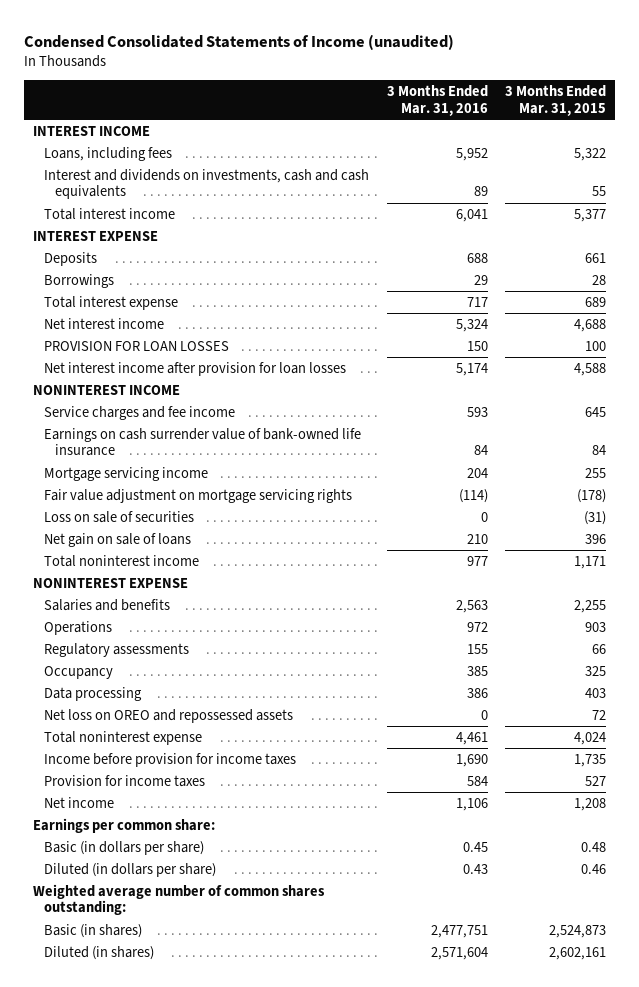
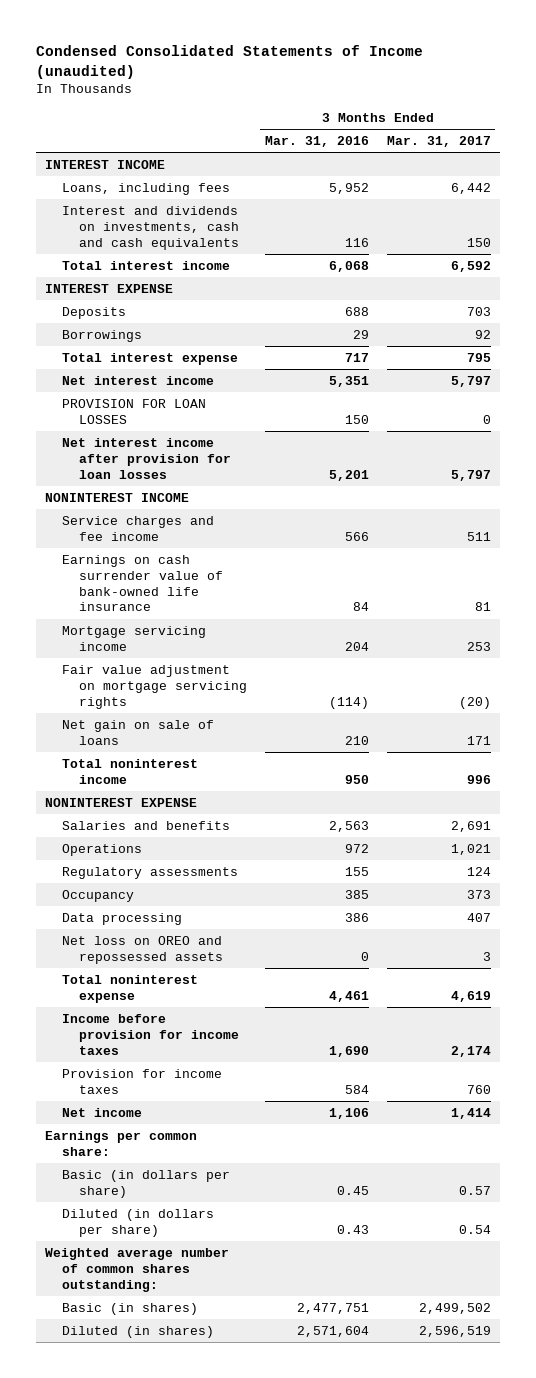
- | 3 Months Ended Mar. 31, 2016 | 3 Months Ended Mar. 31, 2015
+ | 3 Months Ended Mar. 31, 2016 | 3 Months Ended Mar. 31, 2017
- Interest and dividends on investments, cash and cash equivalents | 89 | 55
- Total interest income | 6,041 | 5,377
+ Interest and dividends on investments, cash and cash equivalents | 116 | 150
+ Total interest income | 6,068 | 6,592
- Net interest income | 5,324 | 4,688
+ Net interest income | 5,351 | 5,797
- Net interest income after provision for loan losses | 5,174 | 4,588
+ Net interest income after provision for loan losses | 5,201 | 5,797
- Service charges and fee income | 593 | 645
+ Service charges and fee income | 566 | 511
- Loss on sale of securities | 0 | (31)
- Total noninterest income | 977 | 1,171
+ Total noninterest income | 950 | 996

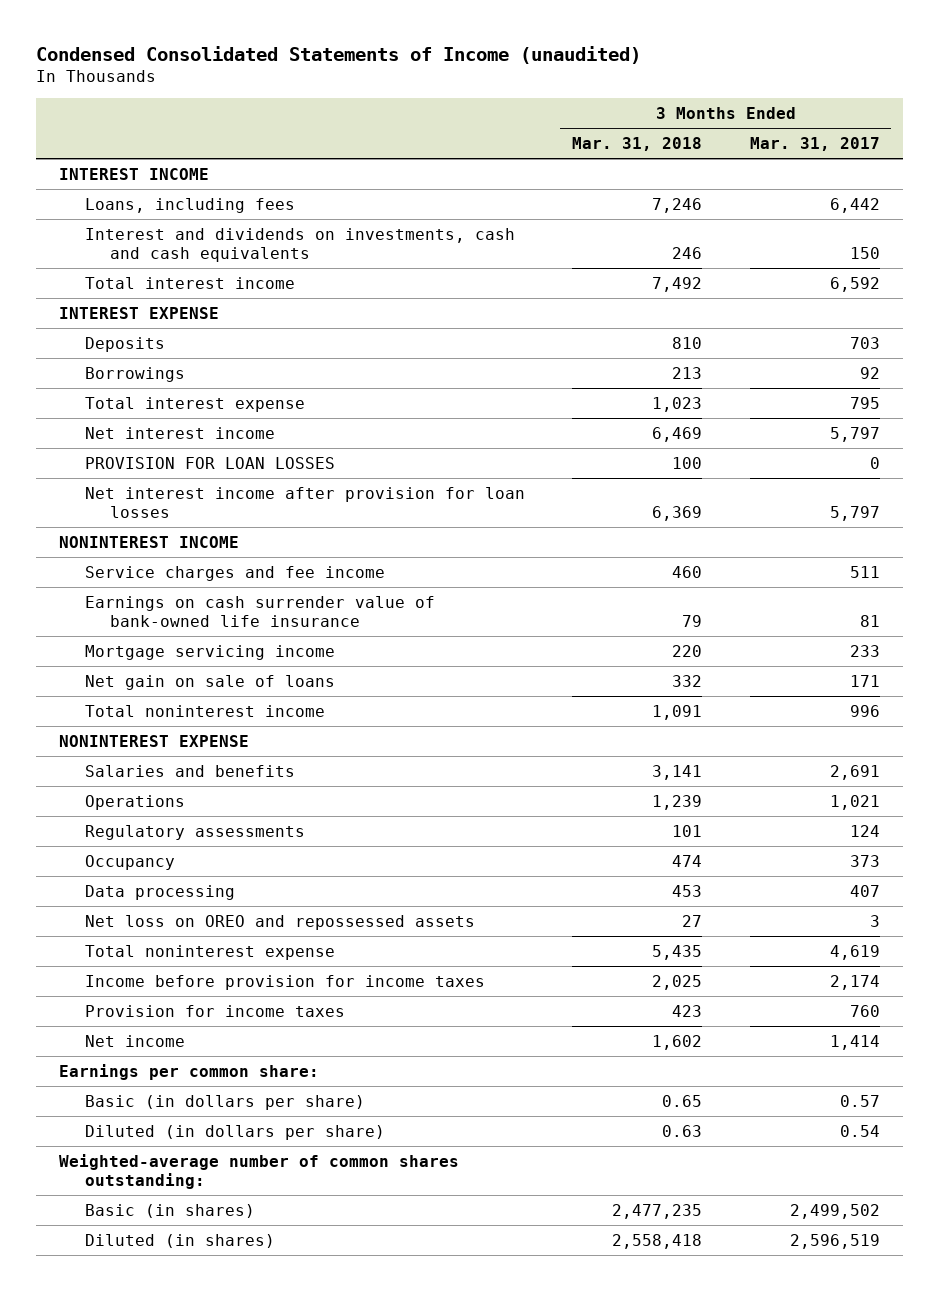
- | 3 Months Ended Mar. 31, 2016 | 3 Months Ended Mar. 31, 2017
+ | 3 Months Ended Mar. 31, 2018 | 3 Months Ended Mar. 31, 2017
- Mortgage servicing income | 204 | 253
- Fair value adjustment on mortgage servicing rights | (114) | (20)
+ Mortgage servicing income | 220 | 233
- Weighted average number of common shares outstanding:
+ Weighted-average number of common shares outstanding:

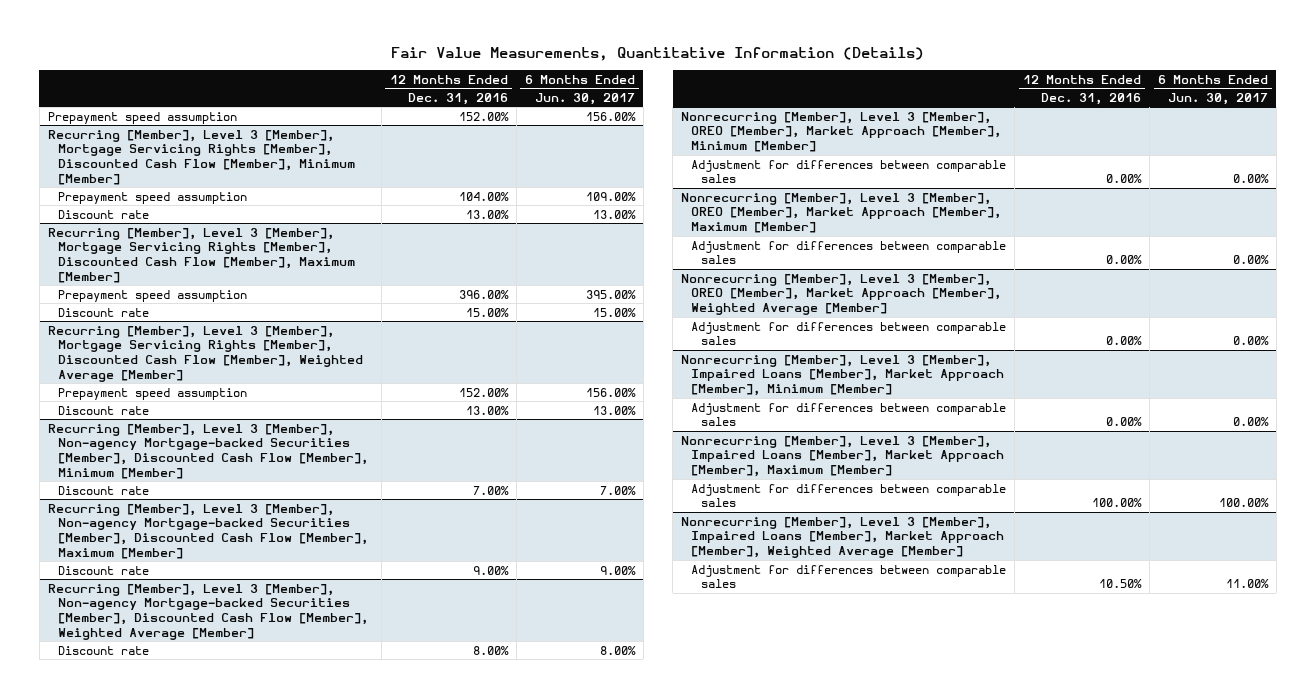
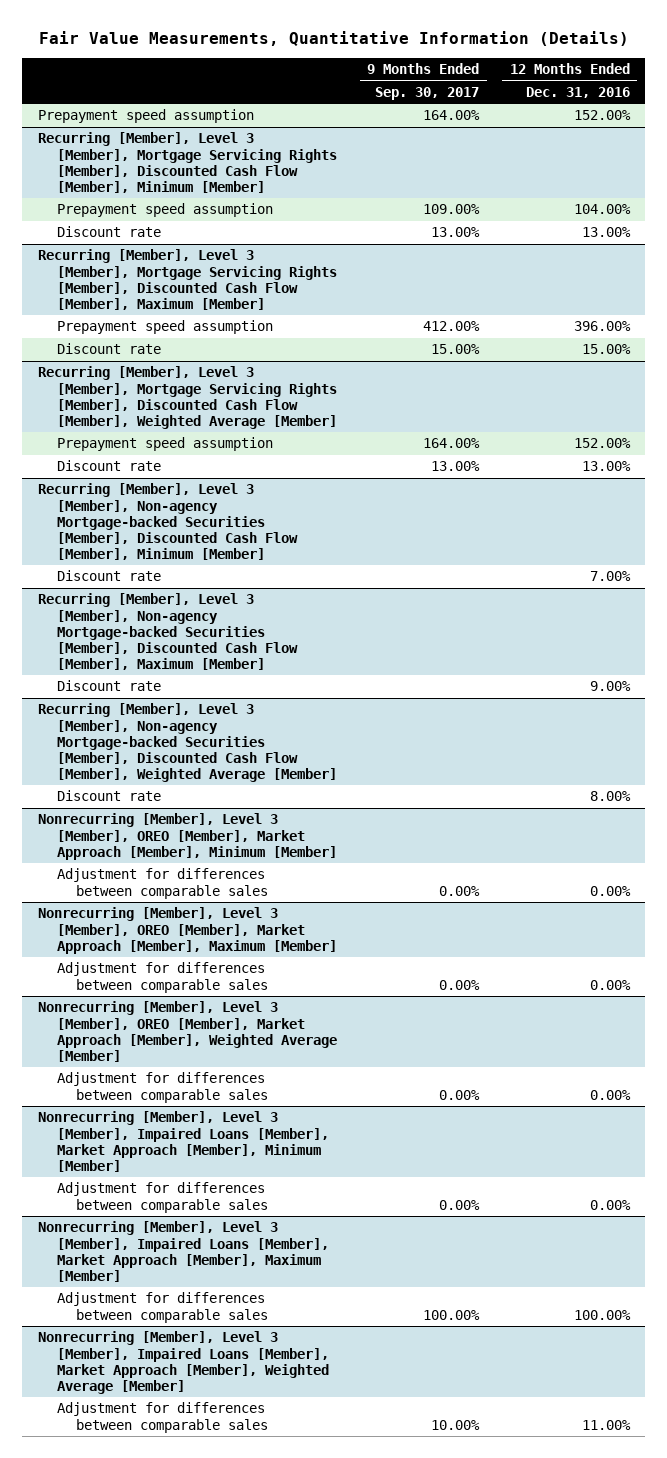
- | 12 Months Ended Dec. 31, 2016 | 6 Months Ended Jun. 30, 2017
+ | 9 Months Ended Sep. 30, 2017 | 12 Months Ended Dec. 31, 2016
@ Nonrecurring [Member], Level 3 [Member], Impaired Loans [Member], Market Approach [Member], Weighted Average [Member]
- Adjustment for differences between comparable sales | 10.50% | 11.00%
+ Adjustment for differences between comparable sales | 10.00% | 11.00%

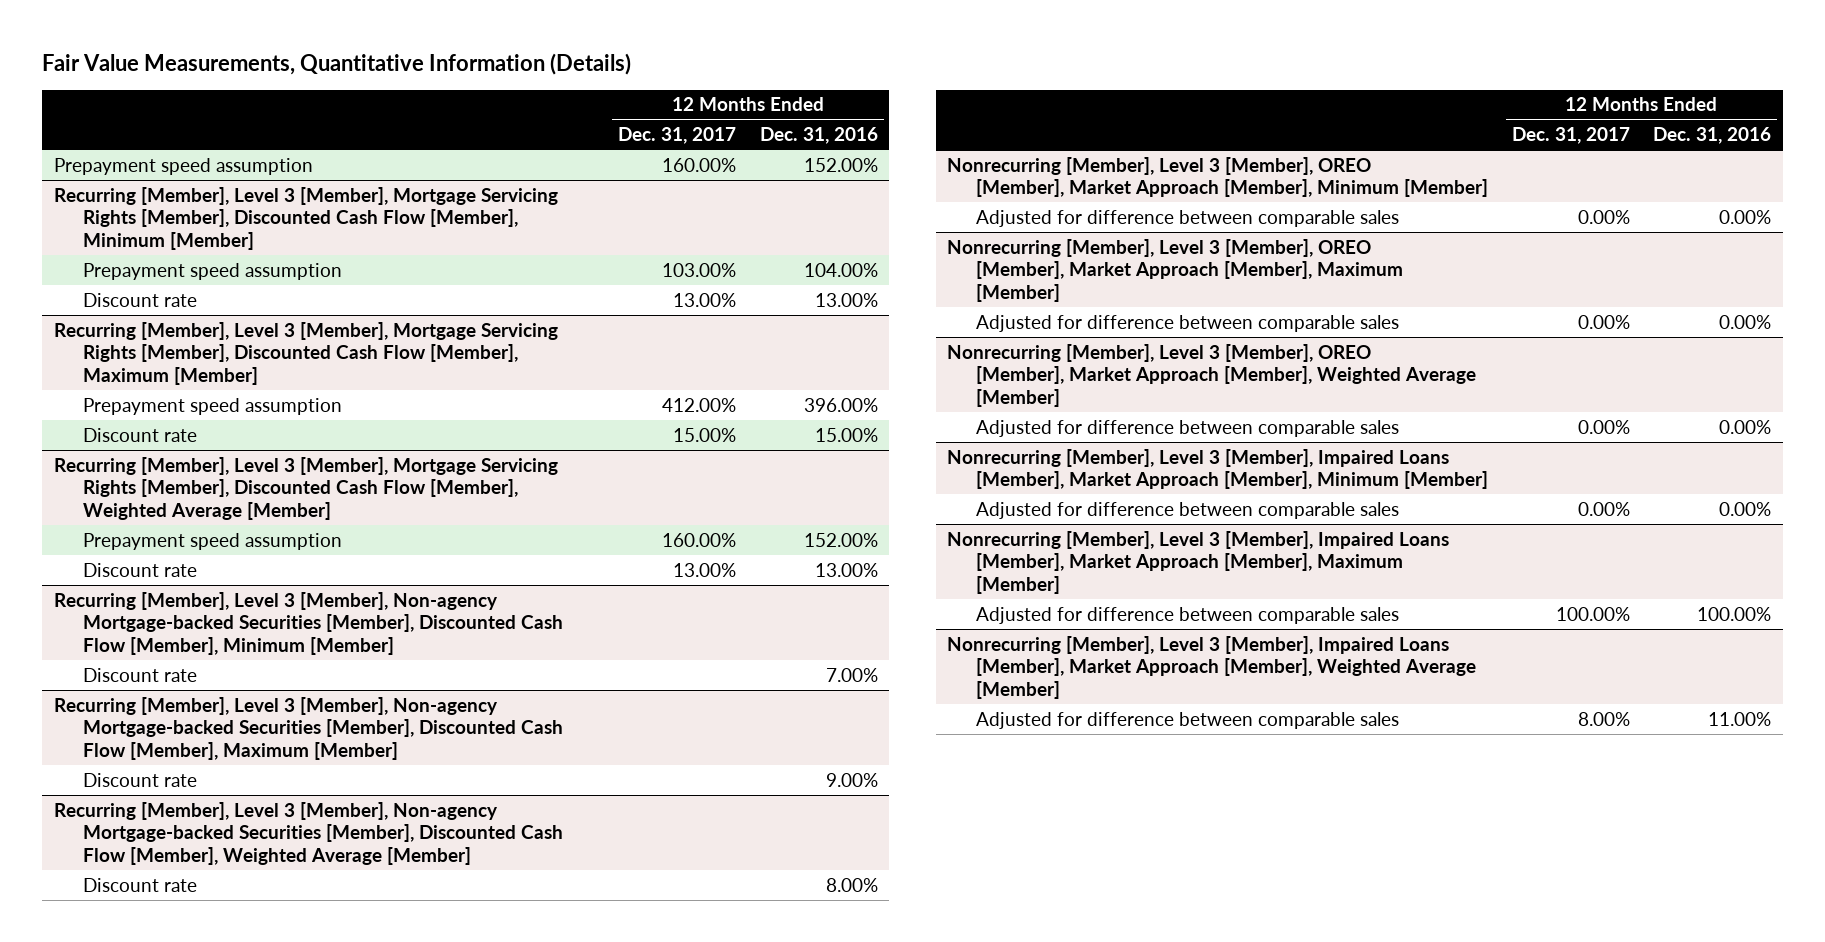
- | 9 Months Ended Sep. 30, 2017 | 12 Months Ended Dec. 31, 2016
+ | 12 Months Ended Dec. 31, 2017 | 12 Months Ended Dec. 31, 2016
@ Nonrecurring [Member], Level 3 [Member], OREO [Member], Market Approach [Member], Minimum [Member]
- Adjustment for differences between comparable sales | 0.00% | 0.00%
+ Adjusted for difference between comparable sales | 0.00% | 0.00%
@ Nonrecurring [Member], Level 3 [Member], OREO [Member], Market Approach [Member], Maximum [Member]
- Adjustment for differences between comparable sales | 0.00% | 0.00%
+ Adjusted for difference between comparable sales | 0.00% | 0.00%
@ Nonrecurring [Member], Level 3 [Member], OREO [Member], Market Approach [Member], Weighted Average [Member]
- Adjustment for differences between comparable sales | 0.00% | 0.00%
+ Adjusted for difference between comparable sales | 0.00% | 0.00%
@ Nonrecurring [Member], Level 3 [Member], Impaired Loans [Member], Market Approach [Member], Minimum [Member]
- Adjustment for differences between comparable sales | 0.00% | 0.00%
+ Adjusted for difference between comparable sales | 0.00% | 0.00%
@ Nonrecurring [Member], Level 3 [Member], Impaired Loans [Member], Market Approach [Member], Maximum [Member]
- Adjustment for differences between comparable sales | 100.00% | 100.00%
+ Adjusted for difference between comparable sales | 100.00% | 100.00%
@ Nonrecurring [Member], Level 3 [Member], Impaired Loans [Member], Market Approach [Member], Weighted Average [Member]
- Adjustment for differences between comparable sales | 10.00% | 11.00%
+ Adjusted for difference between comparable sales | 8.00% | 11.00%

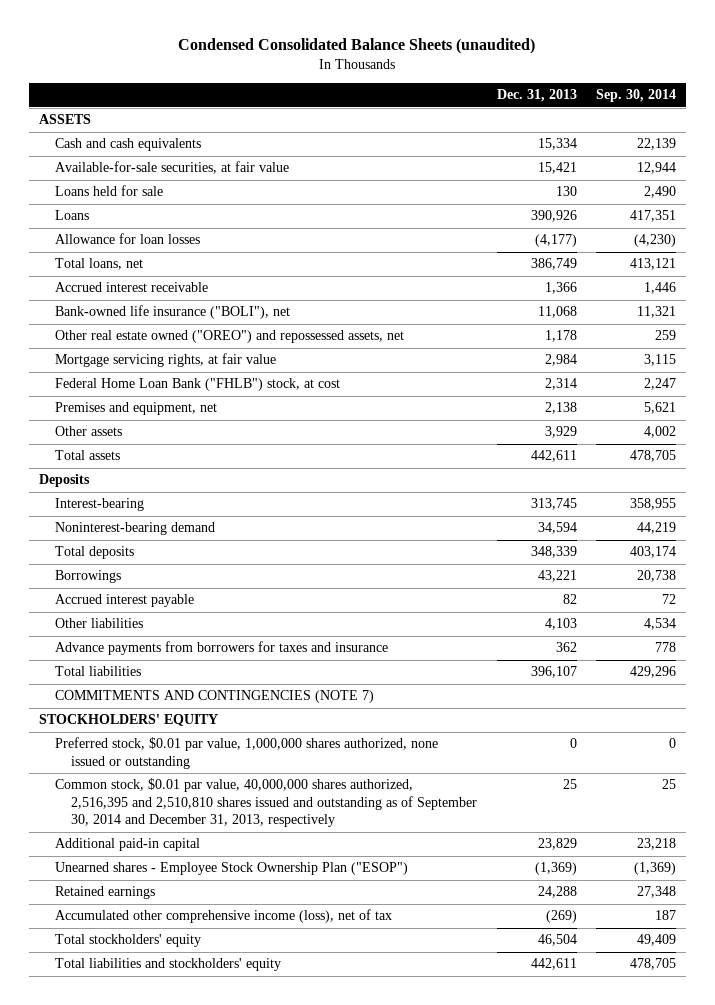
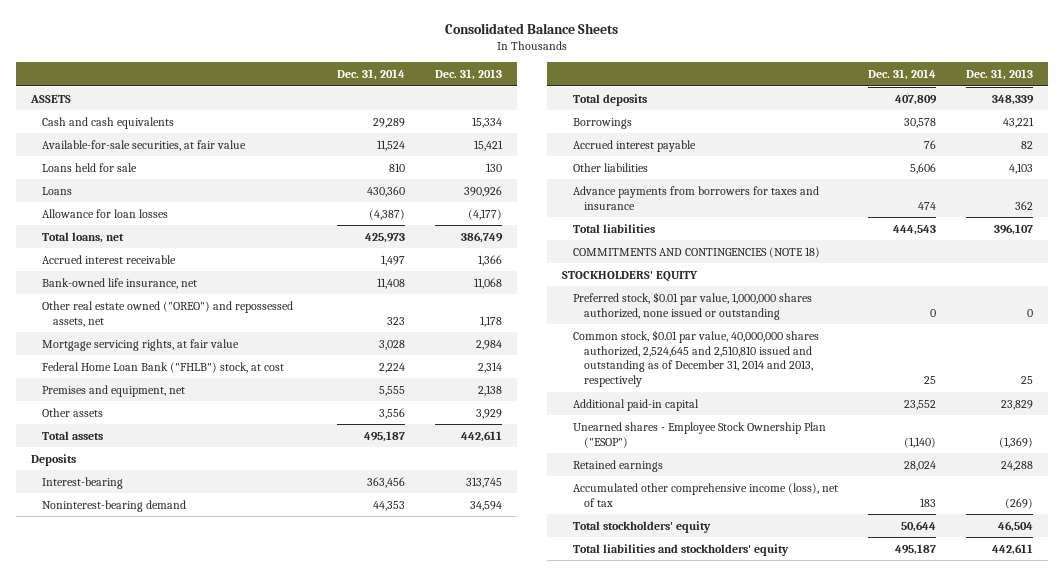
- Condensed Consolidated Balance Sheets (unaudited)
+ Consolidated Balance Sheets
- | Dec. 31, 2013 | Sep. 30, 2014
+ | Dec. 31, 2014 | Dec. 31, 2013
- Bank-owned life insurance ("BOLI"), net | 11,068 | 11,321
+ Bank-owned life insurance, net | 11,408 | 11,068
- COMMITMENTS AND CONTINGENCIES (NOTE 7)
+ COMMITMENTS AND CONTINGENCIES (NOTE 18)
- Common stock, $0.01 par value, 40,000,000 shares authorized, 2,516,395 and 2,510,810 shares issued and outstanding as of September 30, 2014 and December 31, 2013, respectively | 25 | 25
+ Common stock, $0.01 par value, 40,000,000 shares authorized, 2,524,645 and 2,510,810 issued and outstanding as of December 31, 2014 and 2013, respectively | 25 | 25

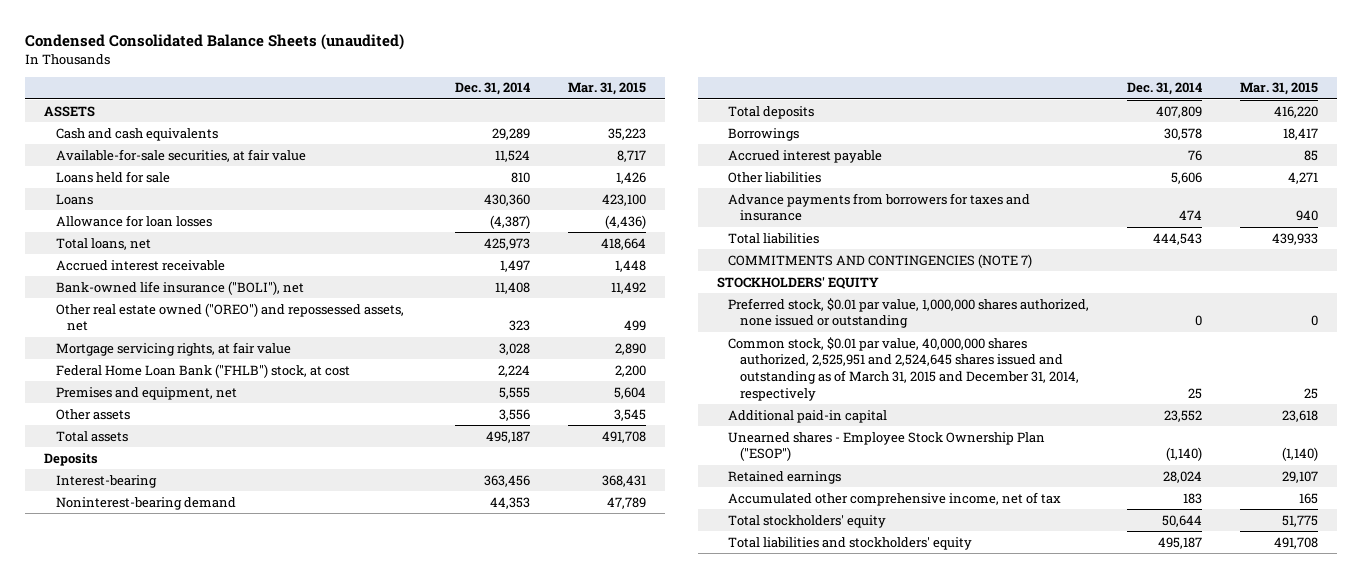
- Consolidated Balance Sheets
+ Condensed Consolidated Balance Sheets (unaudited)
- | Dec. 31, 2014 | Dec. 31, 2013
+ | Dec. 31, 2014 | Mar. 31, 2015
- Bank-owned life insurance, net | 11,408 | 11,068
+ Bank-owned life insurance ("BOLI"), net | 11,408 | 11,492
- COMMITMENTS AND CONTINGENCIES (NOTE 18)
+ COMMITMENTS AND CONTINGENCIES (NOTE 7)
- Common stock, $0.01 par value, 40,000,000 shares authorized, 2,524,645 and 2,510,810 issued and outstanding as of December 31, 2014 and 2013, respectively | 25 | 25
+ Common stock, $0.01 par value, 40,000,000 shares authorized, 2,525,951 and 2,524,645 shares issued and outstanding as of March 31, 2015 and December 31, 2014, respectively | 25 | 25
- Accumulated other comprehensive income (loss), net of tax | 183 | (269)
+ Accumulated other comprehensive income, net of tax | 183 | 165

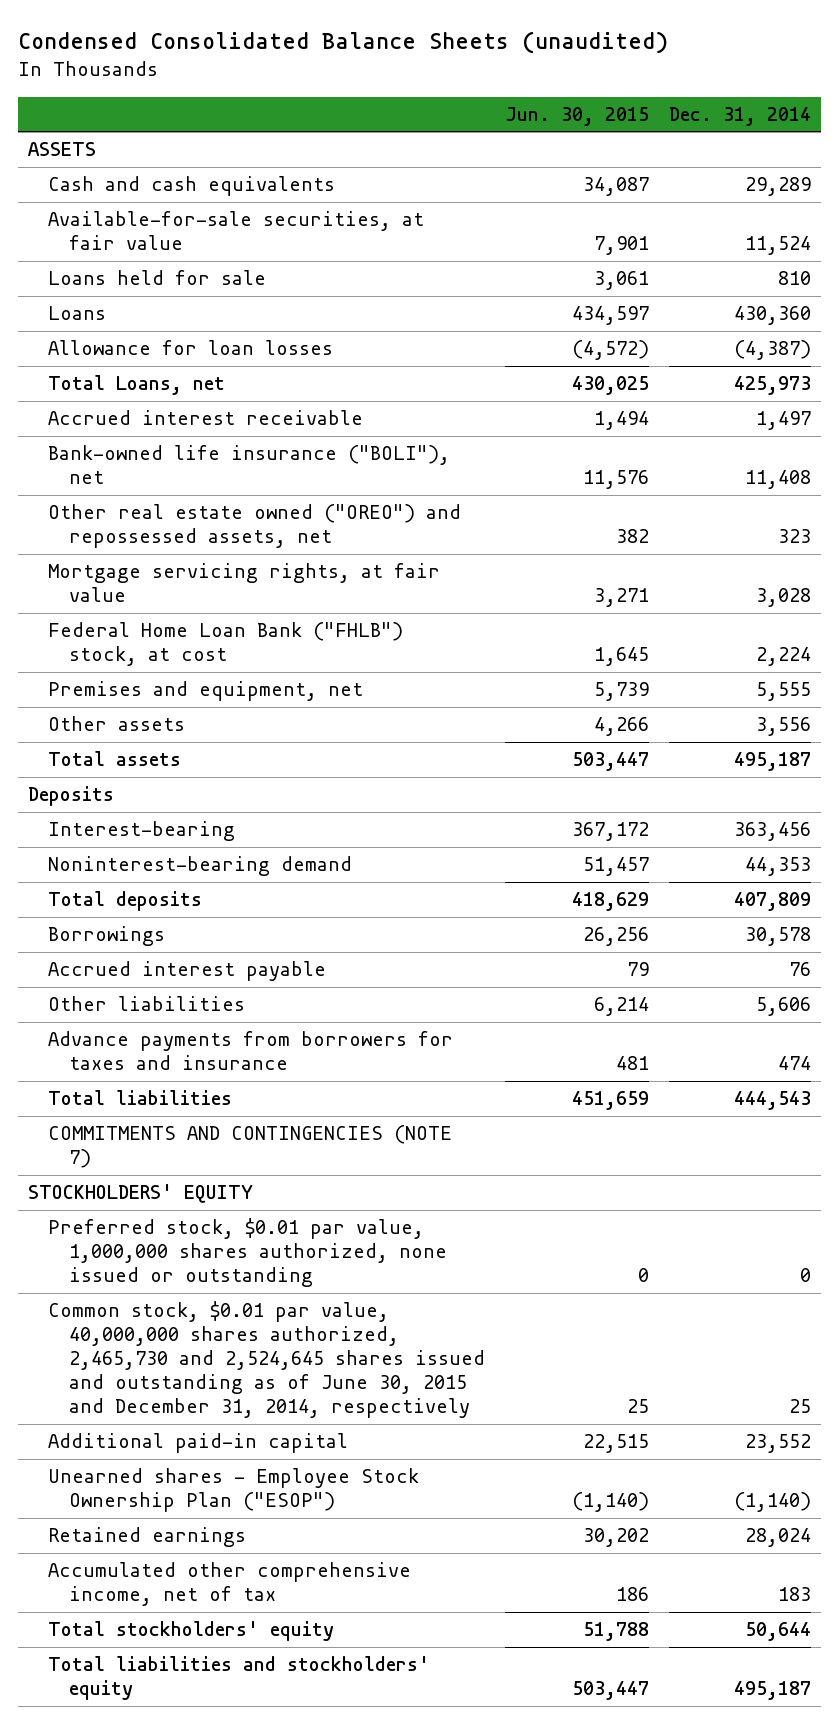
- | Dec. 31, 2014 | Mar. 31, 2015
+ | Jun. 30, 2015 | Dec. 31, 2014
- Total loans, net | 425,973 | 418,664
+ Total Loans, net | 430,025 | 425,973
- Common stock, $0.01 par value, 40,000,000 shares authorized, 2,525,951 and 2,524,645 shares issued and outstanding as of March 31, 2015 and December 31, 2014, respectively | 25 | 25
+ Common stock, $0.01 par value, 40,000,000 shares authorized, 2,465,730 and 2,524,645 shares issued and outstanding as of June 30, 2015 and December 31, 2014, respectively | 25 | 25

